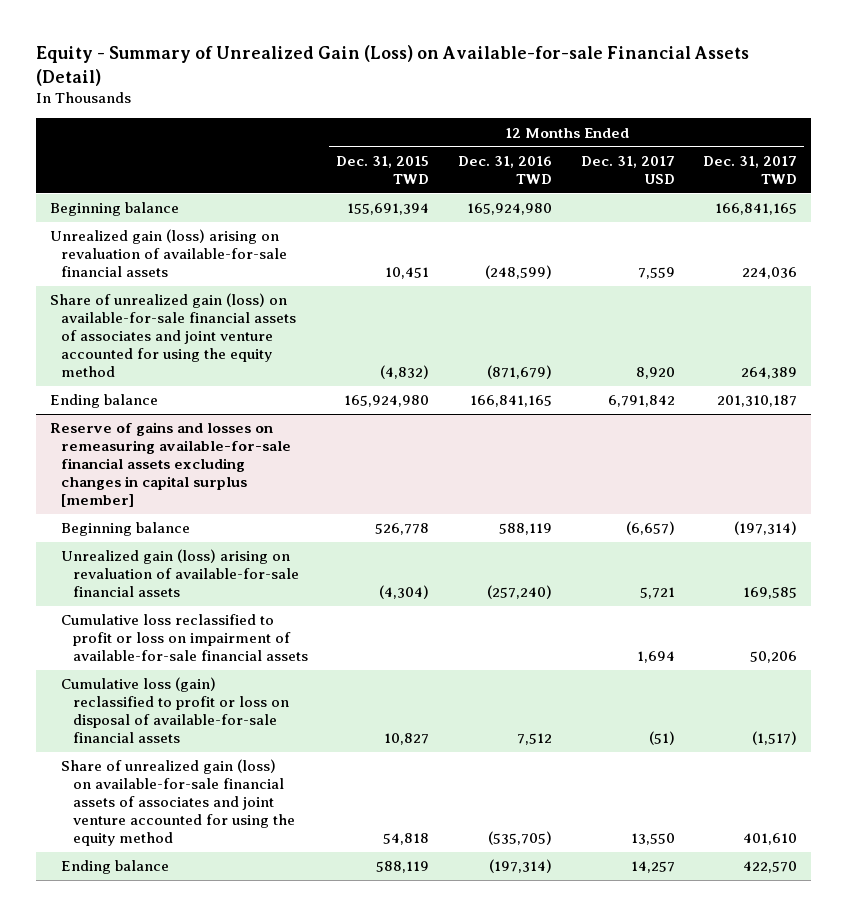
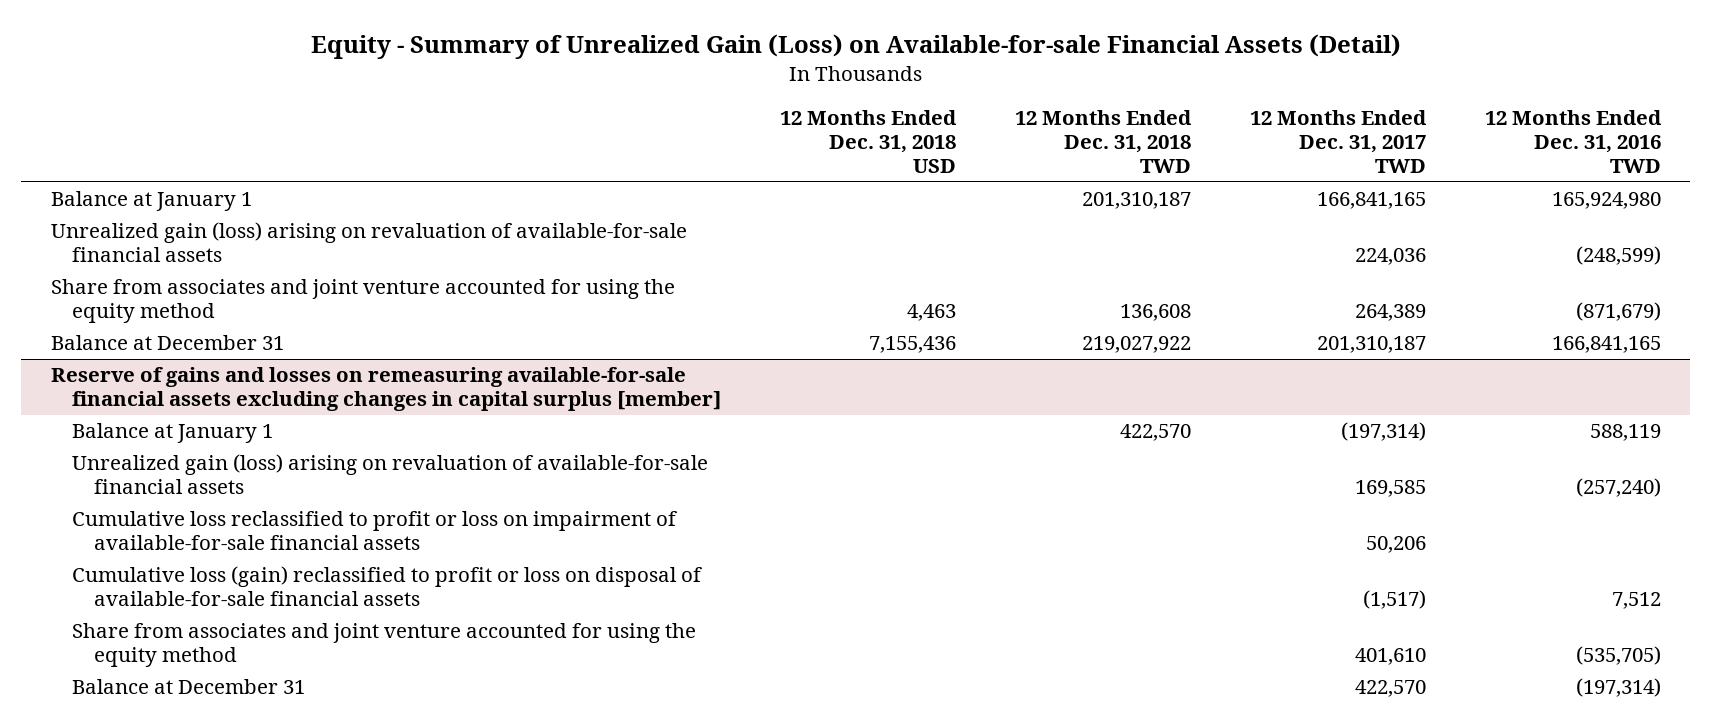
- | 12 Months Ended Dec. 31, 2015 TWD | 12 Months Ended Dec. 31, 2016 TWD | 12 Months Ended Dec. 31, 2017 USD | 12 Months Ended Dec. 31, 2017 TWD
+ | 12 Months Ended Dec. 31, 2018 USD | 12 Months Ended Dec. 31, 2018 TWD | 12 Months Ended Dec. 31, 2017 TWD | 12 Months Ended Dec. 31, 2016 TWD
- Beginning balance | 155,691,394 | 165,924,980 | | 166,841,165
+ Balance at January 1 | | 201,310,187 | 166,841,165 | 165,924,980
- Share of unrealized gain (loss) on available-for-sale financial assets of associates and joint venture accounted for using the equity method | (4,832) | (871,679) | 8,920 | 264,389
- Ending balance | 165,924,980 | 166,841,165 | 6,791,842 | 201,310,187
+ Share from associates and joint venture accounted for using the equity method | 4,463 | 136,608 | 264,389 | (871,679)
+ Balance at December 31 | 7,155,436 | 219,027,922 | 201,310,187 | 166,841,165
@ Reserve of gains and losses on remeasuring available-for-sale financial assets excluding changes in capital surplus [member]
- Beginning balance | 526,778 | 588,119 | (6,657) | (197,314)
+ Balance at January 1 | | 422,570 | (197,314) | 588,119
- Share of unrealized gain (loss) on available-for-sale financial assets of associates and joint venture accounted for using the equity method | 54,818 | (535,705) | 13,550 | 401,610
- Ending balance | 588,119 | (197,314) | 14,257 | 422,570
+ Share from associates and joint venture accounted for using the equity method | | | 401,610 | (535,705)
+ Balance at December 31 | | | 422,570 | (197,314)

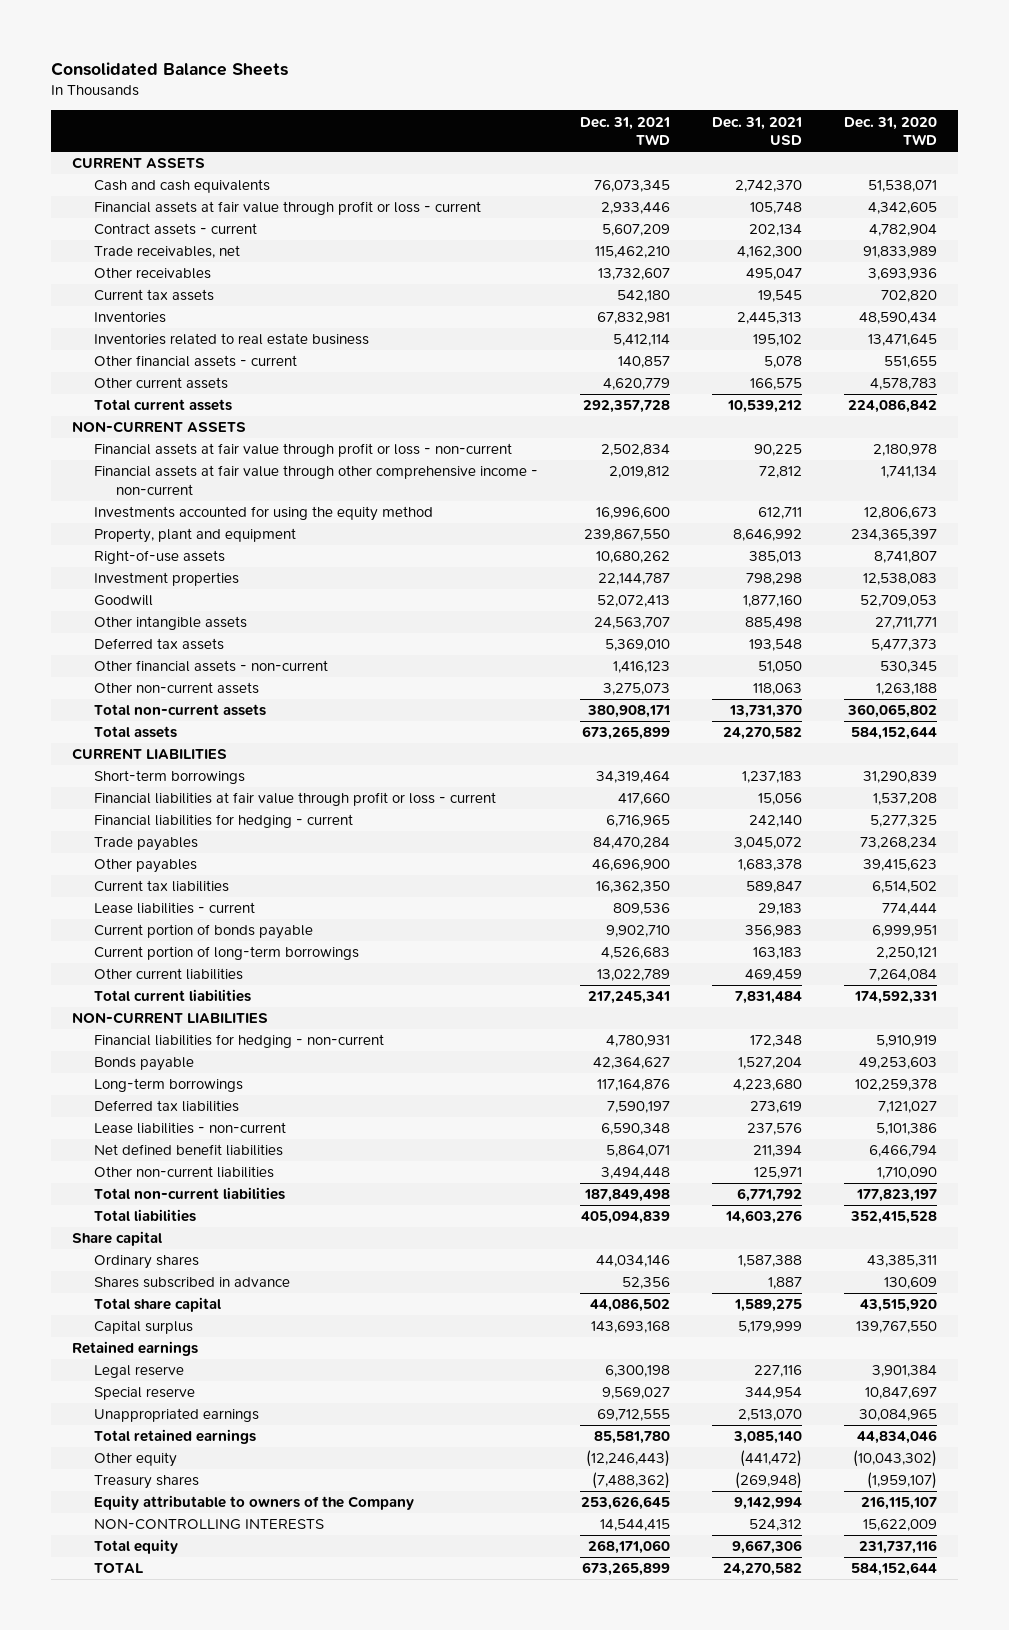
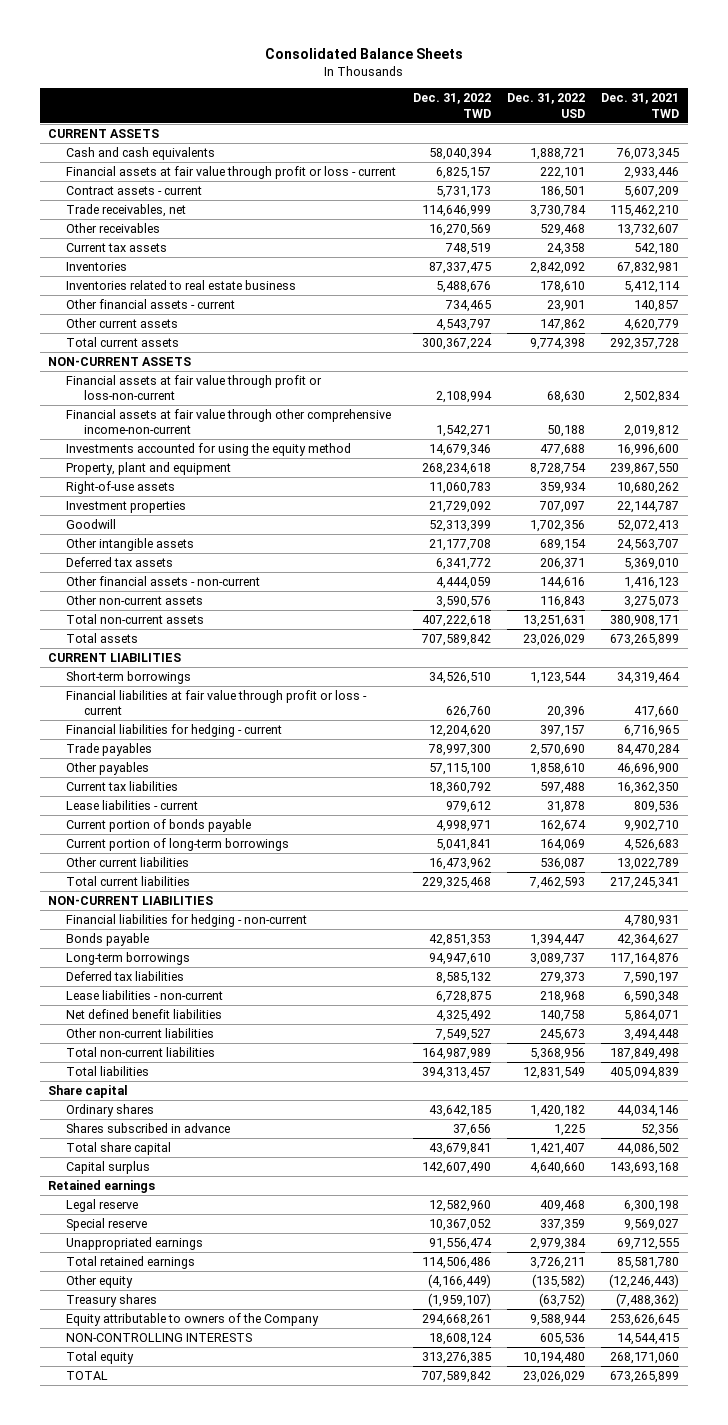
- | Dec. 31, 2021 TWD | Dec. 31, 2021 USD | Dec. 31, 2020 TWD
+ | Dec. 31, 2022 TWD | Dec. 31, 2022 USD | Dec. 31, 2021 TWD
- Financial assets at fair value through profit or loss - non-current | 2,502,834 | 90,225 | 2,180,978
- Financial assets at fair value through other comprehensive income - non-current | 2,019,812 | 72,812 | 1,741,134
+ Financial assets at fair value through profit or loss-non-current | 2,108,994 | 68,630 | 2,502,834
+ Financial assets at fair value through other comprehensive income-non-current | 1,542,271 | 50,188 | 2,019,812

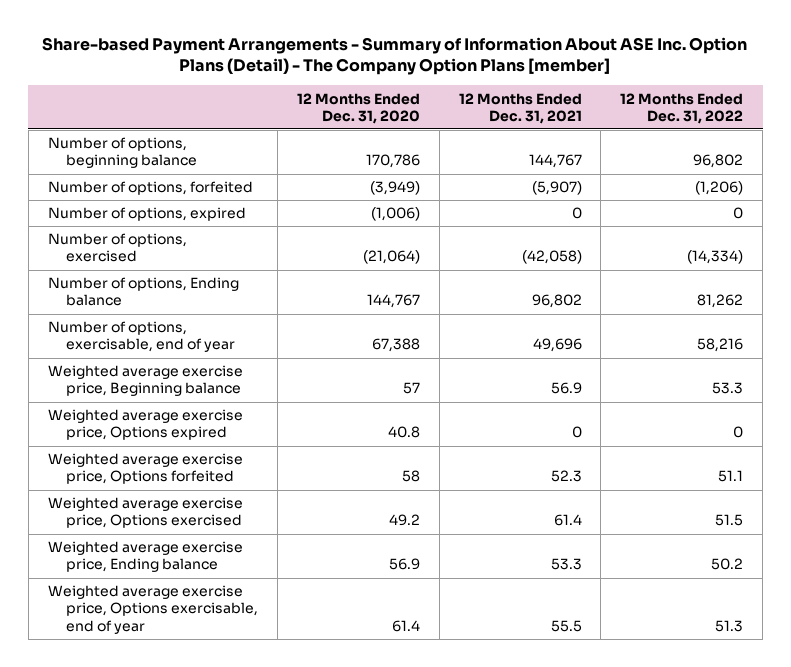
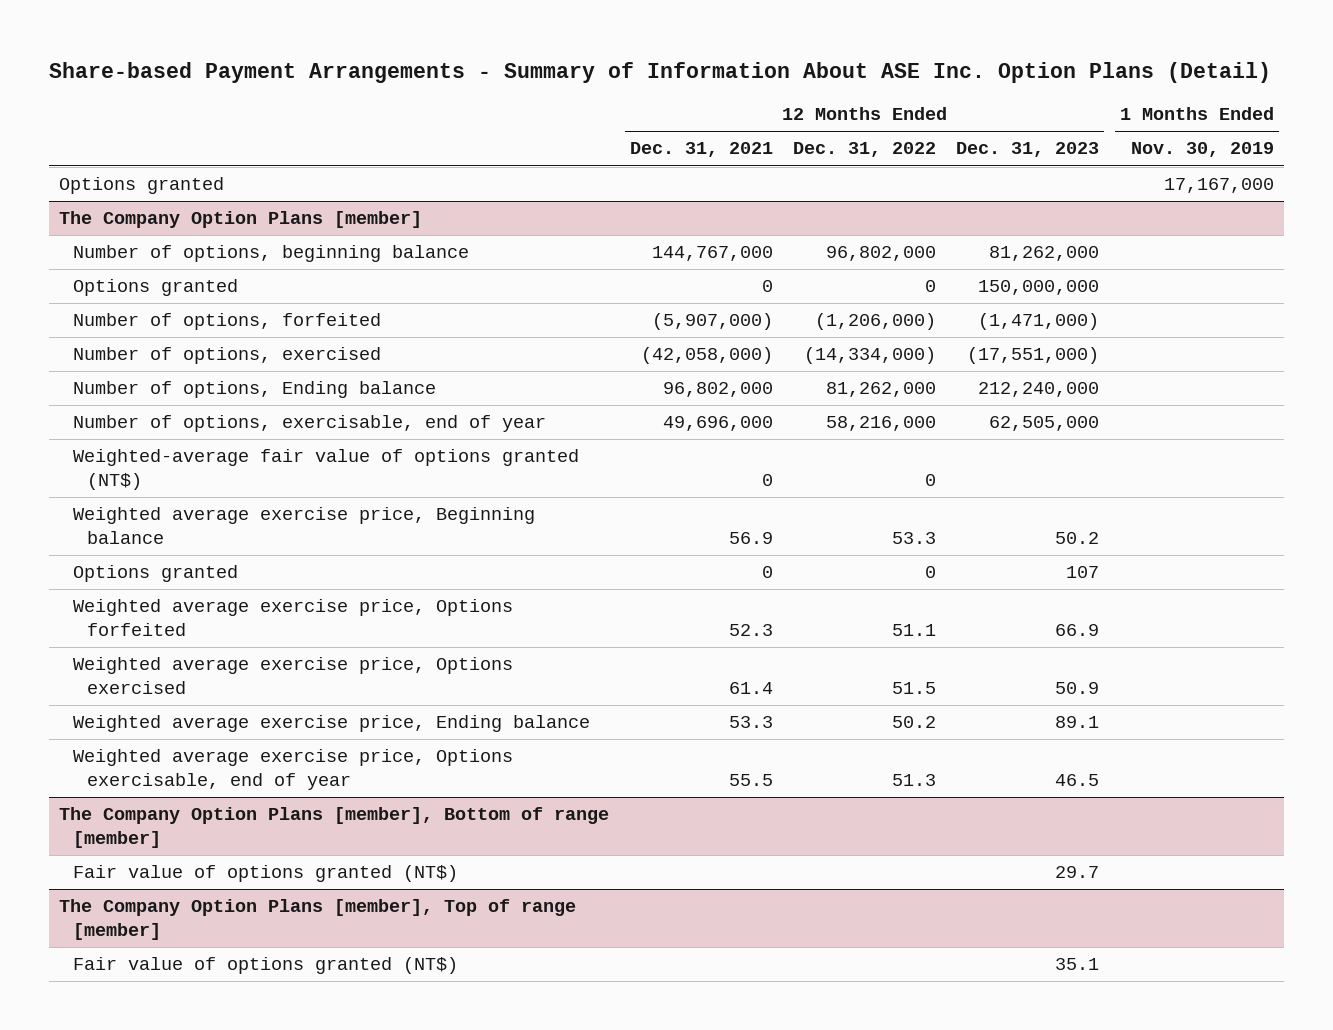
- Share-based Payment Arrangements - Summary of Information About ASE Inc. Option Plans (Detail) - The Company Option Plans [member]
+ Share-based Payment Arrangements - Summary of Information About ASE Inc. Option Plans (Detail)
- | 12 Months Ended Dec. 31, 2020 | 12 Months Ended Dec. 31, 2021 | 12 Months Ended Dec. 31, 2022
+ | 12 Months Ended Dec. 31, 2021 | 12 Months Ended Dec. 31, 2022 | 12 Months Ended Dec. 31, 2023 | 1 Months Ended Nov. 30, 2019
- Number of options, beginning balance | 170,786 | 144,767 | 96,802
- Number of options, forfeited | (3,949) | (5,907) | (1,206)
- Number of options, expired | (1,006) | 0 | 0
- Number of options, exercised | (21,064) | (42,058) | (14,334)
- Number of options, Ending balance | 144,767 | 96,802 | 81,262
- Number of options, exercisable, end of year | 67,388 | 49,696 | 58,216
+ Options granted | | | | 17,167,000
+ The Company Option Plans [member]
+ Number of options, beginning balance | 144,767,000 | 96,802,000 | 81,262,000 |
+ Options granted | 0 | 0 | 150,000,000 |
+ Number of options, forfeited | (5,907,000) | (1,206,000) | (1,471,000) |
+ Number of options, exercised | (42,058,000) | (14,334,000) | (17,551,000) |
+ Number of options, Ending balance | 96,802,000 | 81,262,000 | 212,240,000 |
+ Number of options, exercisable, end of year | 49,696,000 | 58,216,000 | 62,505,000 |
+ Weighted-average fair value of options granted (NT$) | 0 | 0 | |
- Weighted average exercise price, Options expired | 40.8 | 0 | 0
+ Options granted | 0 | 0 | 107 |
+ The Company Option Plans [member], Bottom of range [member]
+ Fair value of options granted (NT$) | | | 29.7 |
+ The Company Option Plans [member], Top of range [member]
+ Fair value of options granted (NT$) | | | 35.1 |

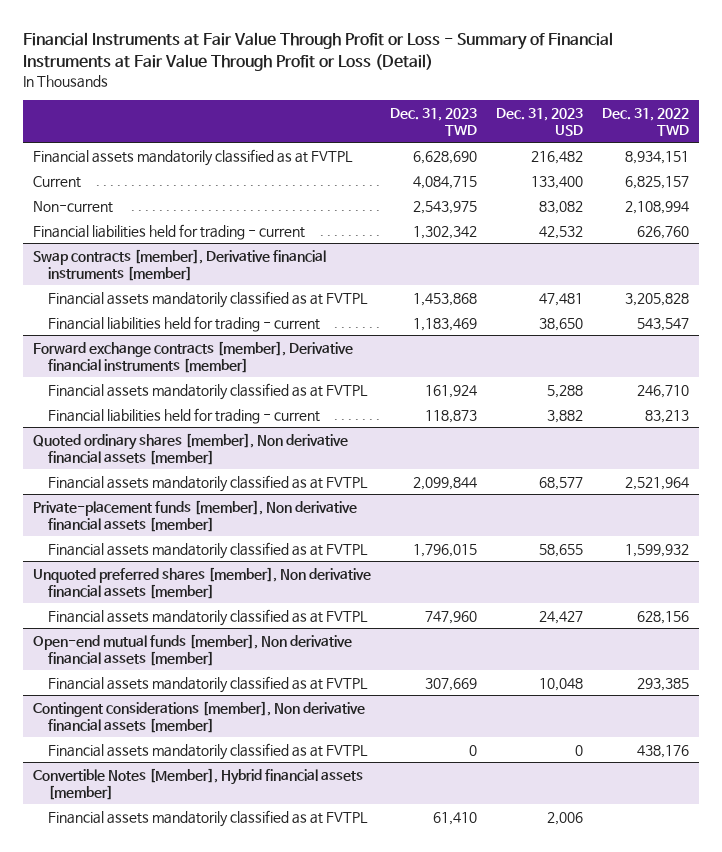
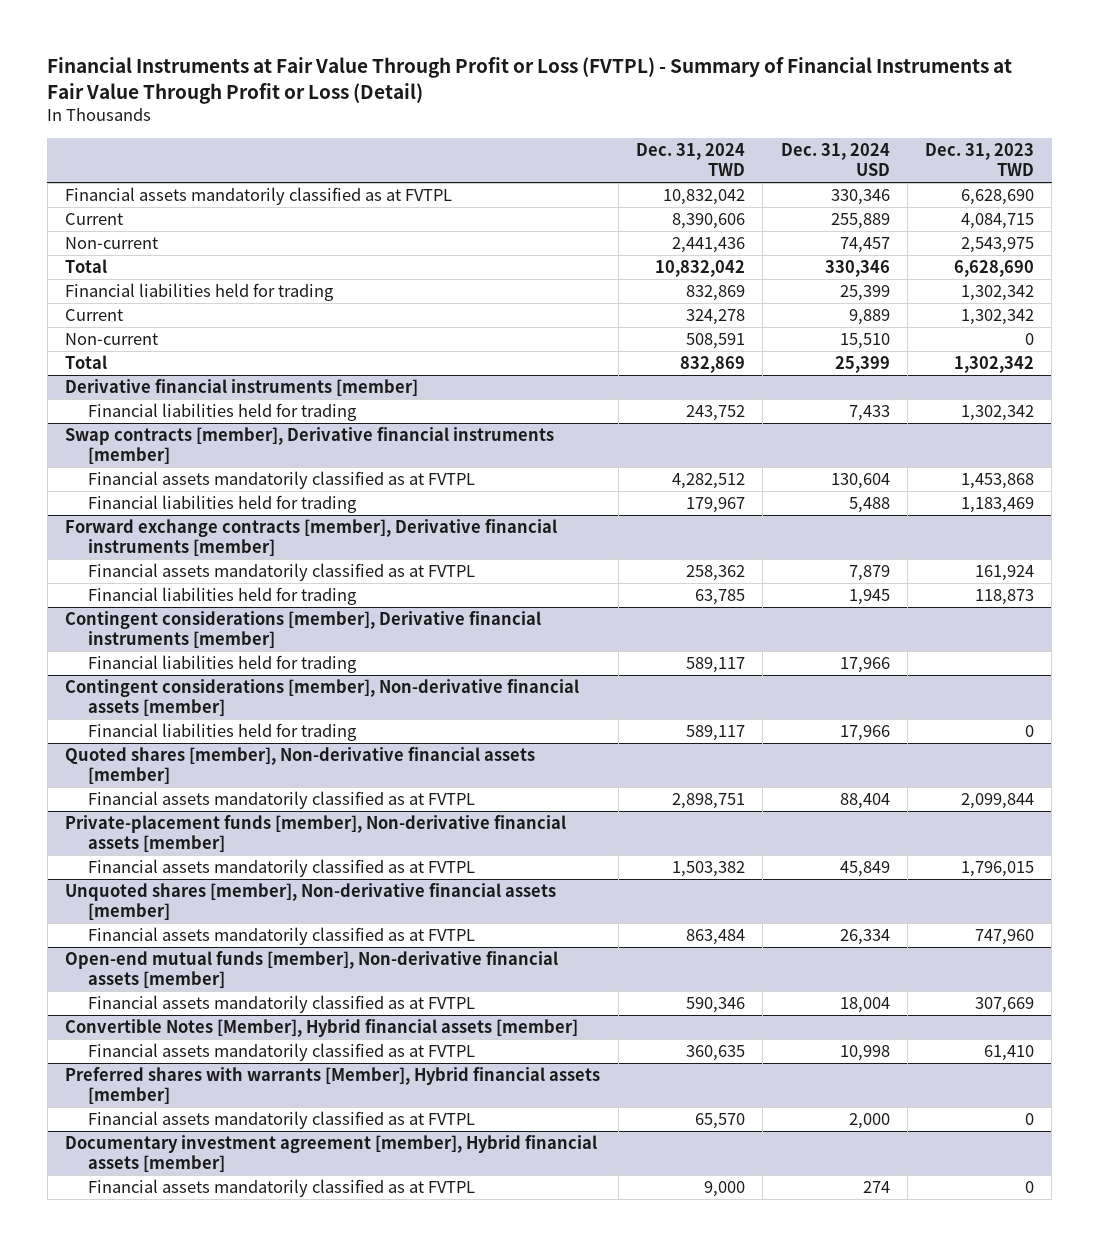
- Financial Instruments at Fair Value Through Profit or Loss - Summary of Financial Instruments at Fair Value Through Profit or Loss (Detail)
+ Financial Instruments at Fair Value Through Profit or Loss (FVTPL) - Summary of Financial Instruments at Fair Value Through Profit or Loss (Detail)
- | Dec. 31, 2023 TWD | Dec. 31, 2023 USD | Dec. 31, 2022 TWD
+ | Dec. 31, 2024 TWD | Dec. 31, 2024 USD | Dec. 31, 2023 TWD
- Financial liabilities held for trading - current | 1,302,342 | 42,532 | 626,760
+ Total | 10,832,042 | 330,346 | 6,628,690
+ Financial liabilities held for trading | 832,869 | 25,399 | 1,302,342
+ Current | 324,278 | 9,889 | 1,302,342
+ Non-current | 508,591 | 15,510 | 0
+ Total | 832,869 | 25,399 | 1,302,342
+ Derivative financial instruments [member]
+ Financial liabilities held for trading | 243,752 | 7,433 | 1,302,342
@ Swap contracts [member], Derivative financial instruments [member]
- Financial liabilities held for trading - current | 1,183,469 | 38,650 | 543,547
+ Financial liabilities held for trading | 179,967 | 5,488 | 1,183,469
@ Forward exchange contracts [member], Derivative financial instruments [member]
- Financial liabilities held for trading - current | 118,873 | 3,882 | 83,213
- Quoted ordinary shares [member], Non derivative financial assets [member]
@ Forward exchange contracts [member], Derivative financial instruments [member]
+ Financial liabilities held for trading | 63,785 | 1,945 | 118,873
+ Contingent considerations [member], Derivative financial instruments [member]
+ Financial liabilities held for trading | 589,117 | 17,966 |
+ Contingent considerations [member], Non-derivative financial assets [member]
+ Financial liabilities held for trading | 589,117 | 17,966 | 0
+ Quoted shares [member], Non-derivative financial assets [member]
- Private-placement funds [member], Non derivative financial assets [member]
+ Private-placement funds [member], Non-derivative financial assets [member]
- Unquoted preferred shares [member], Non derivative financial assets [member]
+ Unquoted shares [member], Non-derivative financial assets [member]
- Open-end mutual funds [member], Non derivative financial assets [member]
+ Open-end mutual funds [member], Non-derivative financial assets [member]
- Contingent considerations [member], Non derivative financial assets [member]
- Financial assets mandatorily classified as at FVTPL | 0 | 0 | 438,176
+ Preferred shares with warrants [Member], Hybrid financial assets [member]
+ Financial assets mandatorily classified as at FVTPL | 65,570 | 2,000 | 0
+ Documentary investment agreement [member], Hybrid financial assets [member]
+ Financial assets mandatorily classified as at FVTPL | 9,000 | 274 | 0

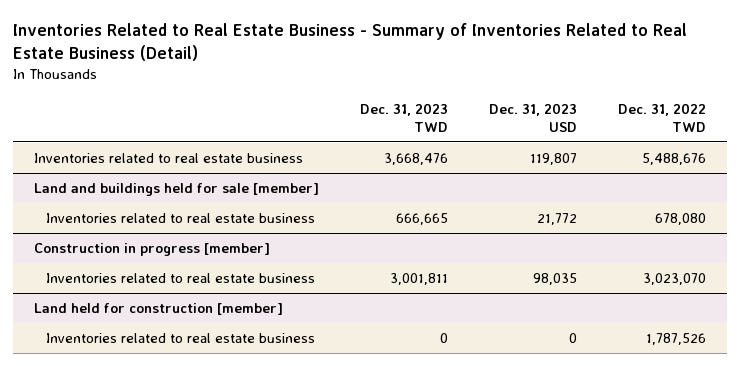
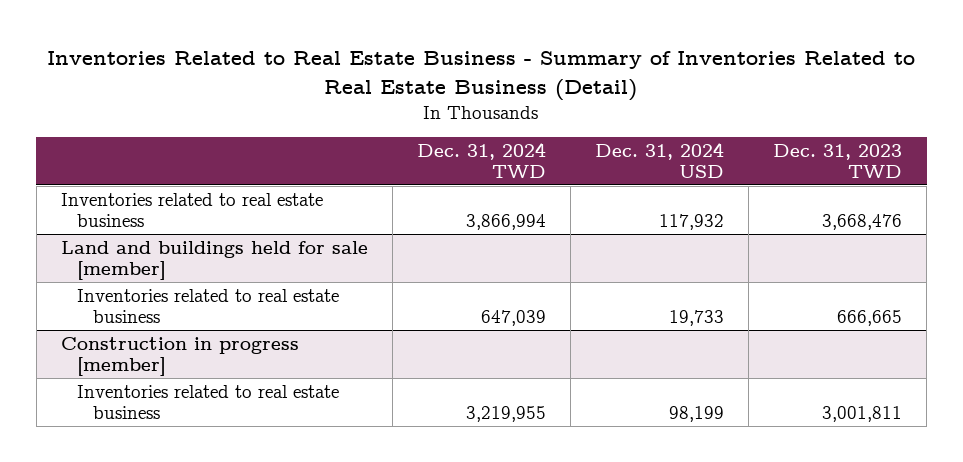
- | Dec. 31, 2023 TWD | Dec. 31, 2023 USD | Dec. 31, 2022 TWD
+ | Dec. 31, 2024 TWD | Dec. 31, 2024 USD | Dec. 31, 2023 TWD
- Land held for construction [member]
- Inventories related to real estate business | 0 | 0 | 1,787,526

